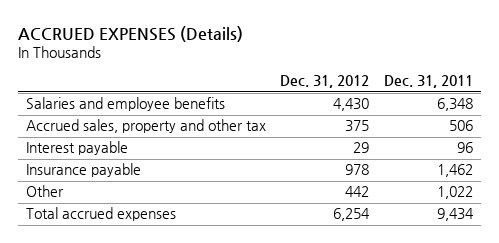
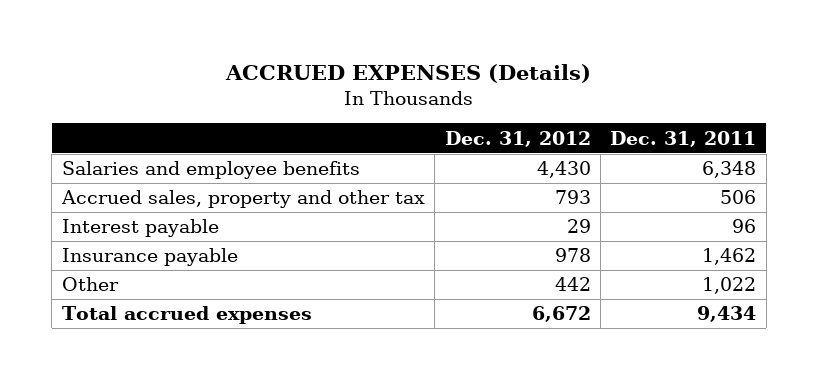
- Accrued sales, property and other tax | 375 | 506
+ Accrued sales, property and other tax | 793 | 506
- Total accrued expenses | 6,254 | 9,434
+ Total accrued expenses | 6,672 | 9,434

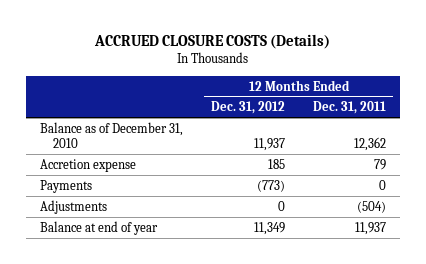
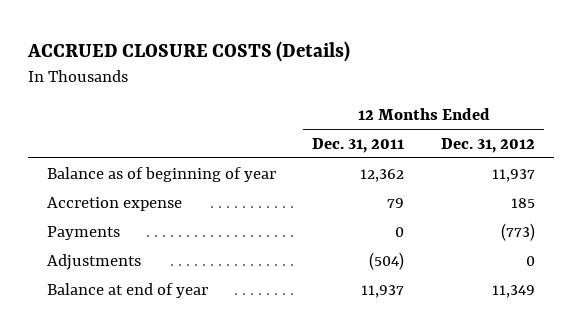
- | 12 Months Ended Dec. 31, 2012 | 12 Months Ended Dec. 31, 2011
+ | 12 Months Ended Dec. 31, 2011 | 12 Months Ended Dec. 31, 2012
- Balance as of December 31, 2010 | 11,937 | 12,362
+ Balance as of beginning of year | 12,362 | 11,937

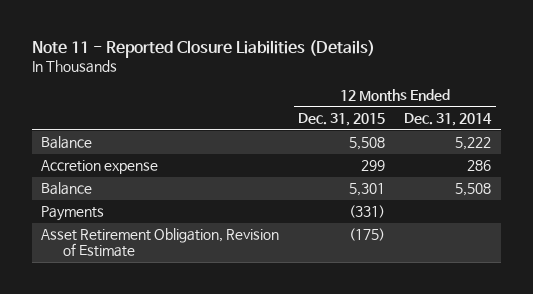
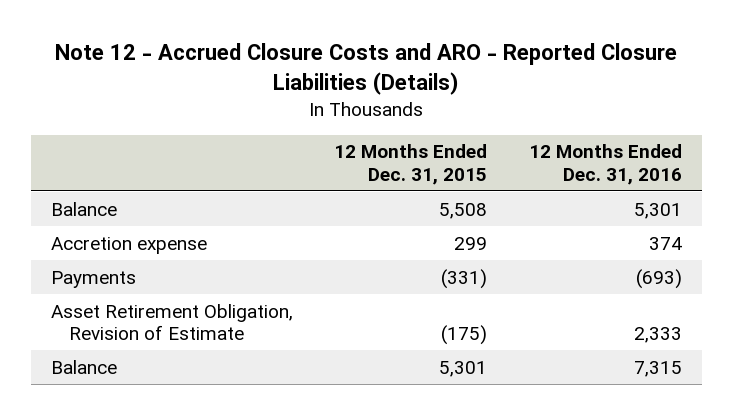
- Note 11 - Reported Closure Liabilities (Details)
+ Note 12 - Accrued Closure Costs and ARO - Reported Closure Liabilities (Details)
- | 12 Months Ended Dec. 31, 2015 | 12 Months Ended Dec. 31, 2014
+ | 12 Months Ended Dec. 31, 2015 | 12 Months Ended Dec. 31, 2016
moved down: Balance | 5,301 | 7,315

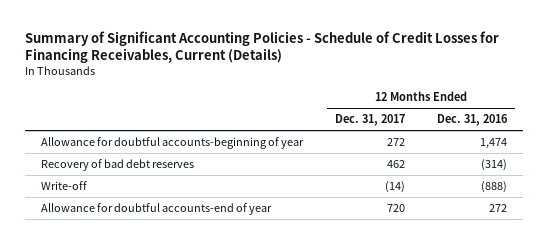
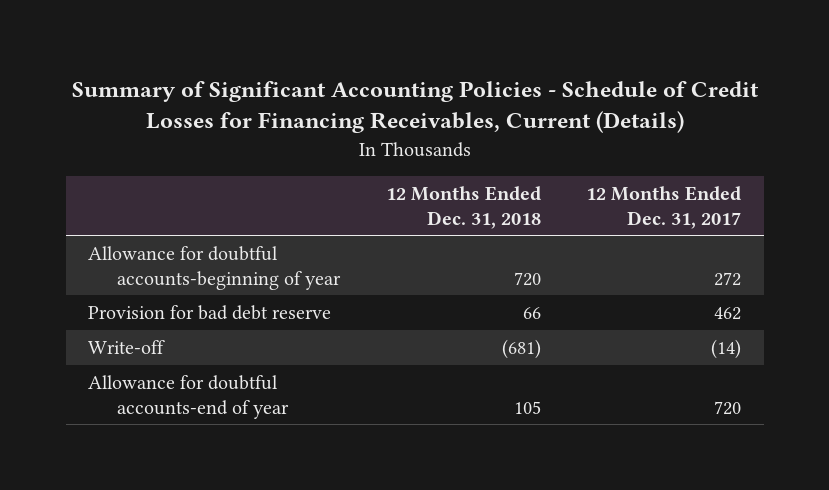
- | 12 Months Ended Dec. 31, 2017 | 12 Months Ended Dec. 31, 2016
+ | 12 Months Ended Dec. 31, 2018 | 12 Months Ended Dec. 31, 2017
- Recovery of bad debt reserves | 462 | (314)
+ Provision for bad debt reserve | 66 | 462

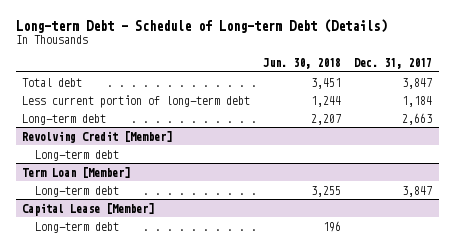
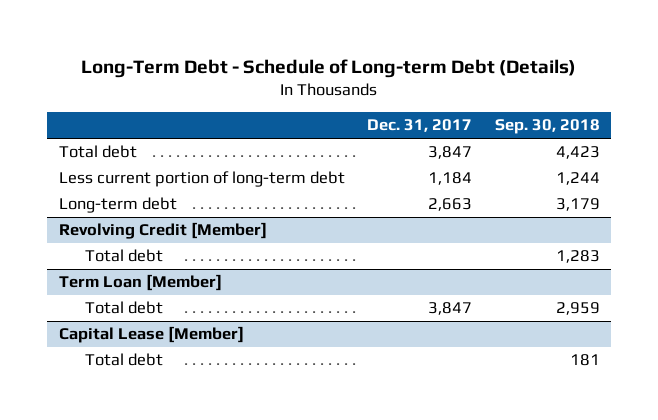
- Long-term Debt - Schedule of Long-term Debt (Details)
+ Long-Term Debt - Schedule of Long-term Debt (Details)
- | Jun. 30, 2018 | Dec. 31, 2017
+ | Dec. 31, 2017 | Sep. 30, 2018
@ Revolving Credit [Member]
- Long-term debt
+ Total debt | | 1,283
@ Term Loan [Member]
- Long-term debt | 3,255 | 3,847
+ Total debt | 3,847 | 2,959
@ Capital Lease [Member]
- Long-term debt | 196 |
+ Total debt | | 181

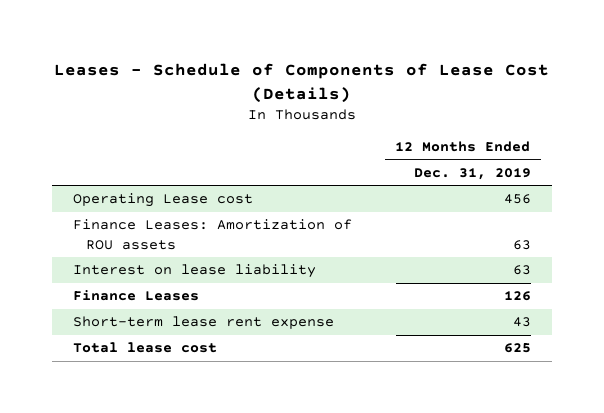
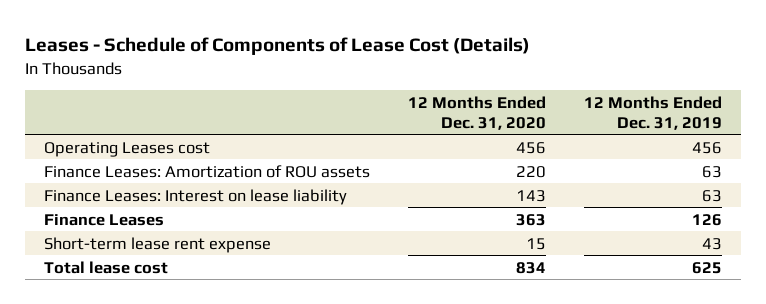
- | 12 Months Ended Dec. 31, 2019
+ | 12 Months Ended Dec. 31, 2020 | 12 Months Ended Dec. 31, 2019
- Operating Lease cost | 456
+ Operating Leases cost | 456 | 456
- Interest on lease liability | 63
+ Finance Leases: Interest on lease liability | 143 | 63

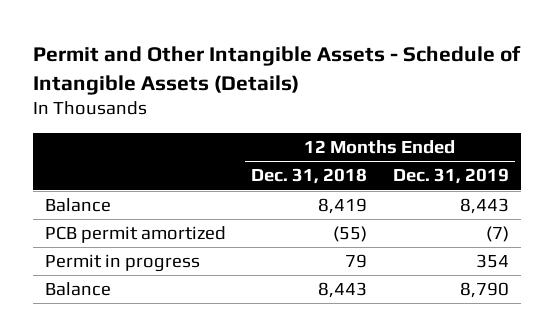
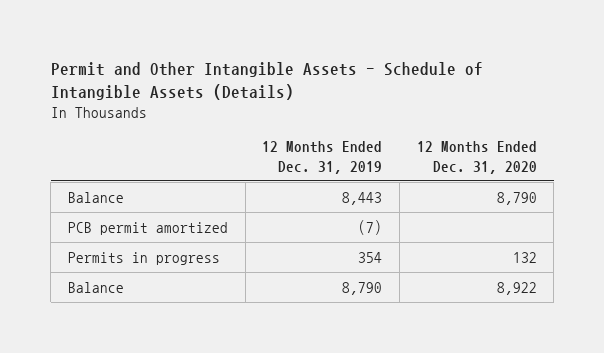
- | 12 Months Ended Dec. 31, 2018 | 12 Months Ended Dec. 31, 2019
+ | 12 Months Ended Dec. 31, 2019 | 12 Months Ended Dec. 31, 2020
- Permit in progress | 79 | 354
+ Permits in progress | 354 | 132

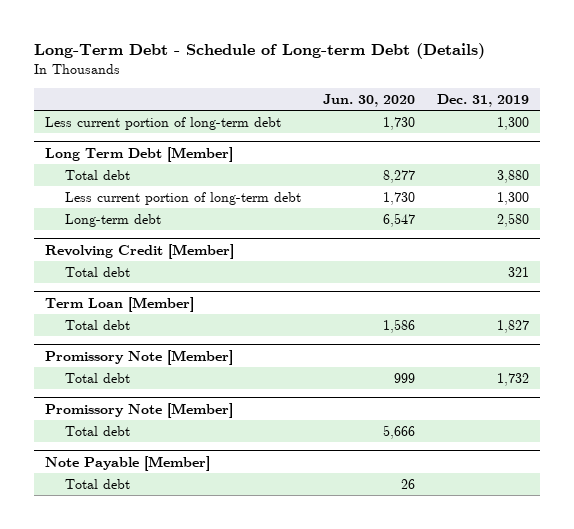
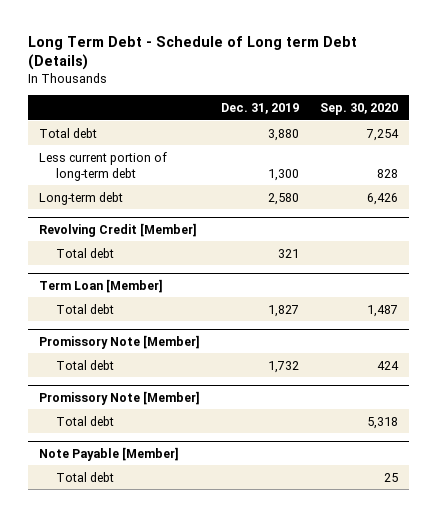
- Long-Term Debt - Schedule of Long-term Debt (Details)
+ Long Term Debt - Schedule of Long term Debt (Details)
- | Jun. 30, 2020 | Dec. 31, 2019
+ | Dec. 31, 2019 | Sep. 30, 2020
- Less current portion of long-term debt | 1,730 | 1,300
- Long Term Debt [Member]

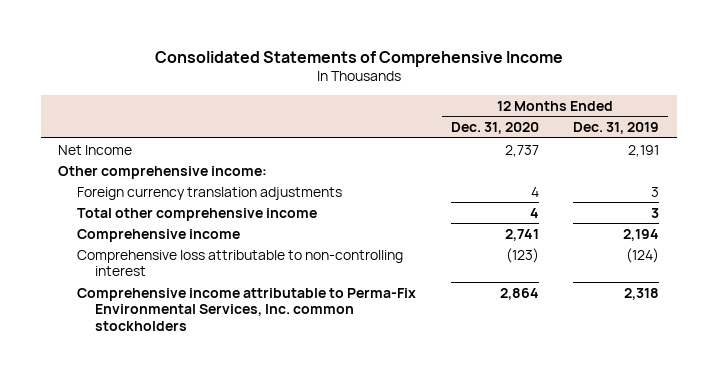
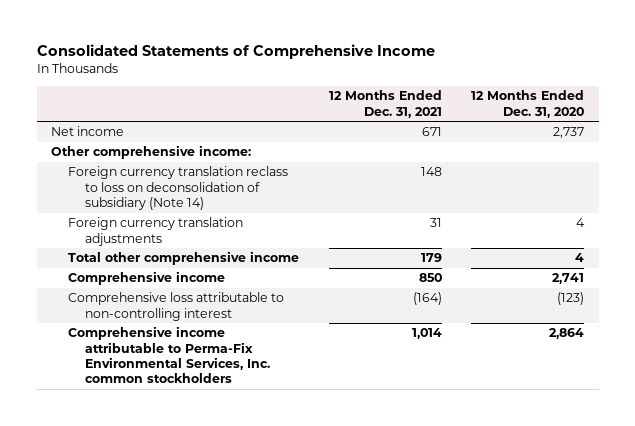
- | 12 Months Ended Dec. 31, 2020 | 12 Months Ended Dec. 31, 2019
+ | 12 Months Ended Dec. 31, 2021 | 12 Months Ended Dec. 31, 2020
- Net Income | 2,737 | 2,191
+ Net income | 671 | 2,737
+ Foreign currency translation reclass to loss on deconsolidation of subsidiary (Note 14) | 148 |

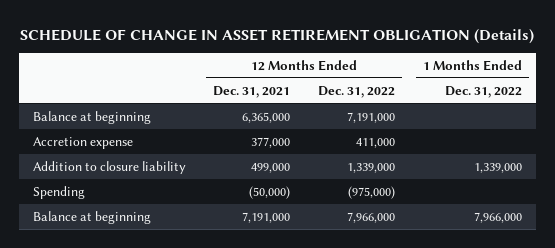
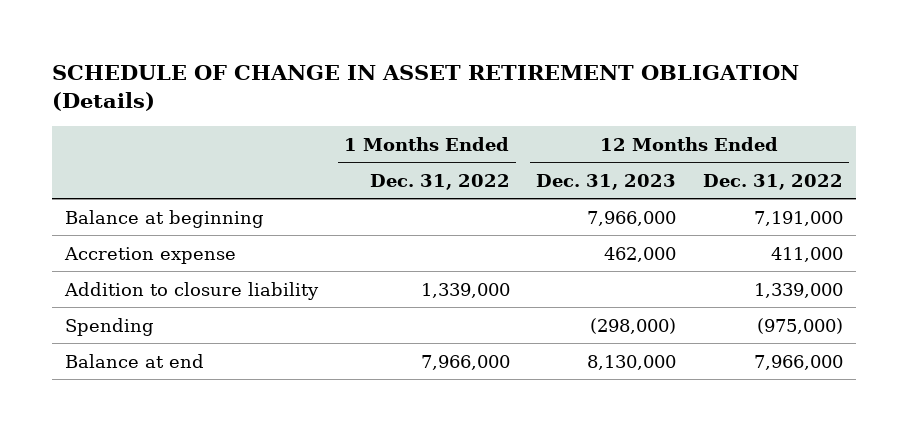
- | 12 Months Ended Dec. 31, 2021 | 12 Months Ended Dec. 31, 2022 | 1 Months Ended Dec. 31, 2022
+ | 1 Months Ended Dec. 31, 2022 | 12 Months Ended Dec. 31, 2023 | 12 Months Ended Dec. 31, 2022
- Balance at beginning | 7,191,000 | 7,966,000 | 7,966,000
+ Balance at end | 7,966,000 | 8,130,000 | 7,966,000

